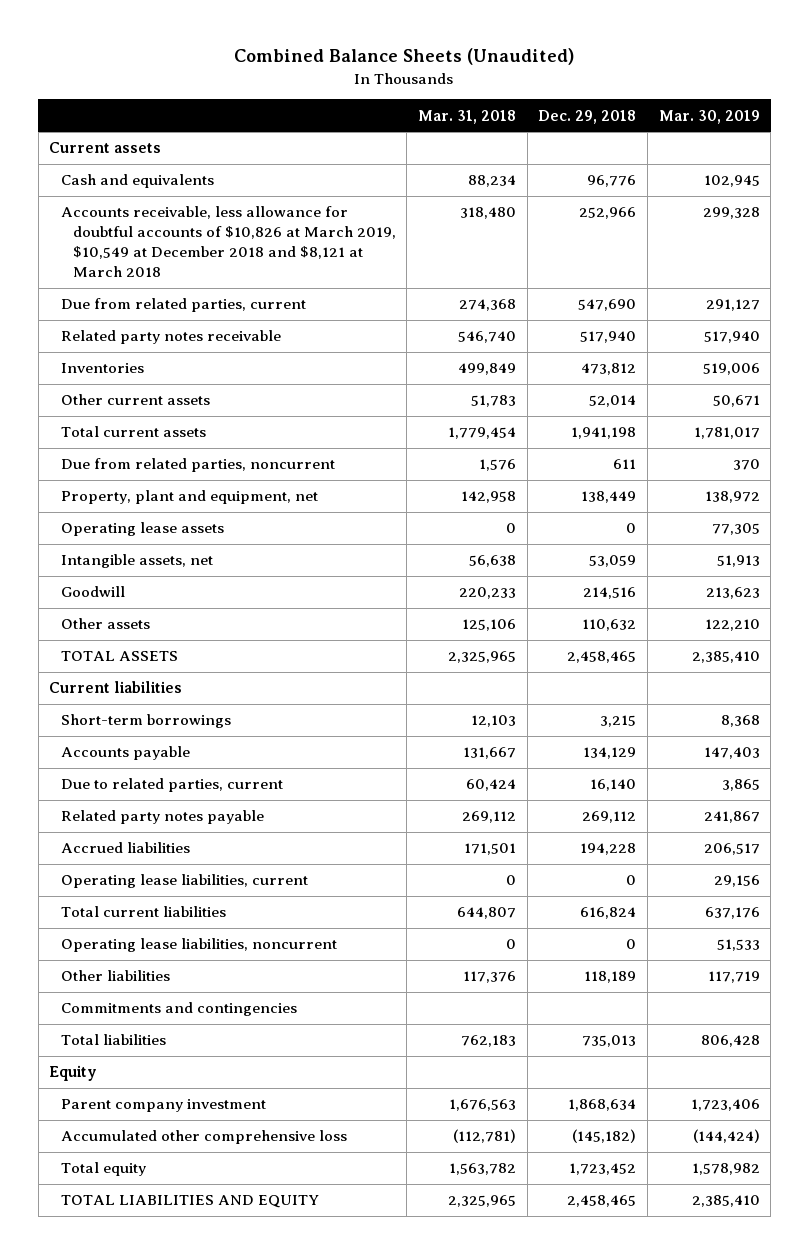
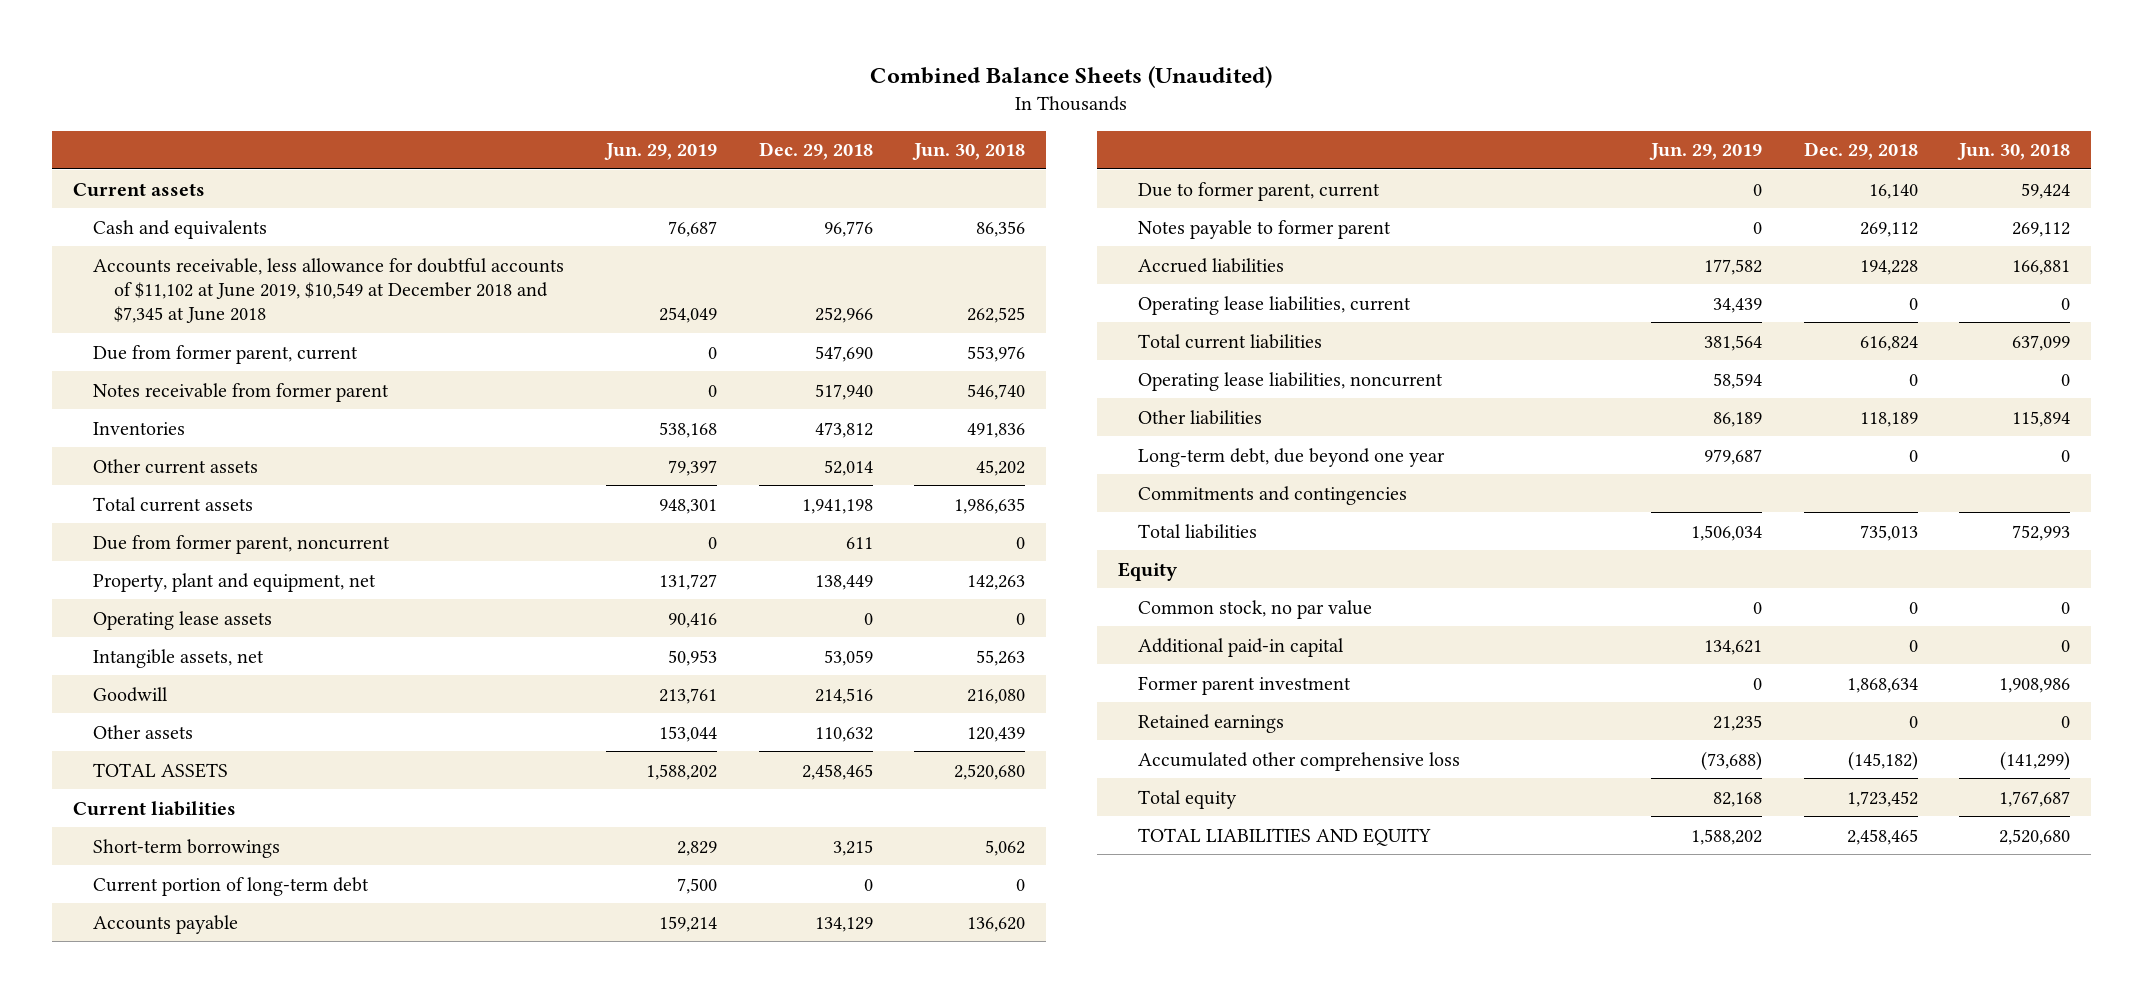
- | Mar. 31, 2018 | Dec. 29, 2018 | Mar. 30, 2019
+ | Jun. 29, 2019 | Dec. 29, 2018 | Jun. 30, 2018
- Accounts receivable, less allowance for doubtful accounts of $10,826 at March 2019, $10,549 at December 2018 and $8,121 at March 2018 | 318,480 | 252,966 | 299,328
- Due from related parties, current | 274,368 | 547,690 | 291,127
- Related party notes receivable | 546,740 | 517,940 | 517,940
+ Accounts receivable, less allowance for doubtful accounts of $11,102 at June 2019, $10,549 at December 2018 and $7,345 at June 2018 | 254,049 | 252,966 | 262,525
+ Due from former parent, current | 0 | 547,690 | 553,976
+ Notes receivable from former parent | 0 | 517,940 | 546,740
- Due from related parties, noncurrent | 1,576 | 611 | 370
+ Due from former parent, noncurrent | 0 | 611 | 0
+ Current portion of long-term debt | 7,500 | 0 | 0
- Due to related parties, current | 60,424 | 16,140 | 3,865
- Related party notes payable | 269,112 | 269,112 | 241,867
+ Due to former parent, current | 0 | 16,140 | 59,424
+ Notes payable to former parent | 0 | 269,112 | 269,112
+ Long-term debt, due beyond one year | 979,687 | 0 | 0
- Parent company investment | 1,676,563 | 1,868,634 | 1,723,406
+ Common stock, no par value | 0 | 0 | 0
+ Additional paid-in capital | 134,621 | 0 | 0
+ Former parent investment | 0 | 1,868,634 | 1,908,986
+ Retained earnings | 21,235 | 0 | 0

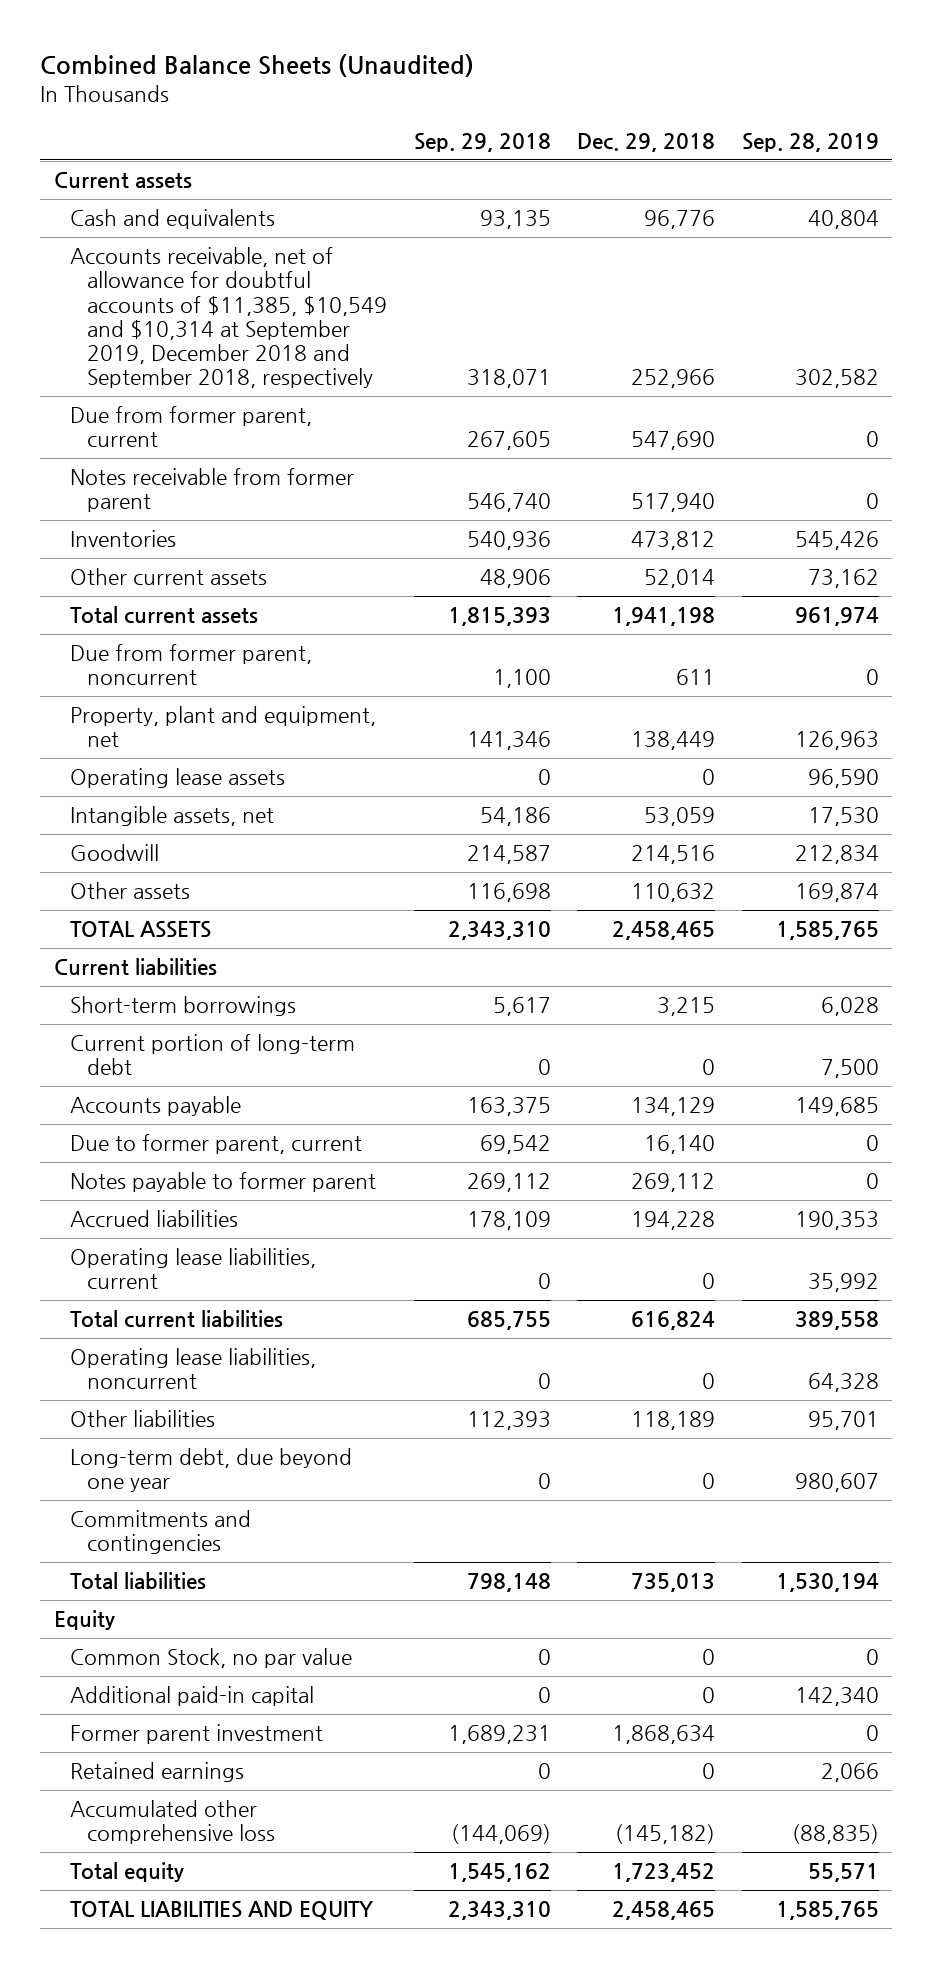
- | Jun. 29, 2019 | Dec. 29, 2018 | Jun. 30, 2018
+ | Sep. 29, 2018 | Dec. 29, 2018 | Sep. 28, 2019
- Accounts receivable, less allowance for doubtful accounts of $11,102 at June 2019, $10,549 at December 2018 and $7,345 at June 2018 | 254,049 | 252,966 | 262,525
+ Accounts receivable, net of allowance for doubtful accounts of $11,385, $10,549 and $10,314 at September 2019, December 2018 and September 2018, respectively | 318,071 | 252,966 | 302,582
- Common stock, no par value | 0 | 0 | 0
+ Common Stock, no par value | 0 | 0 | 0

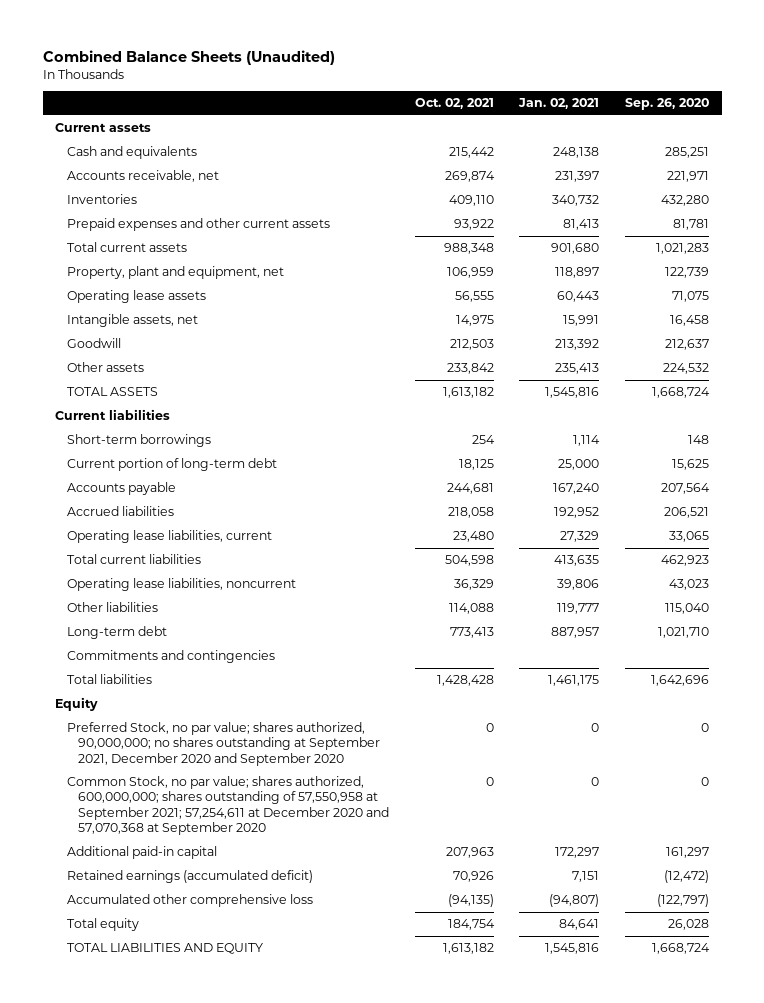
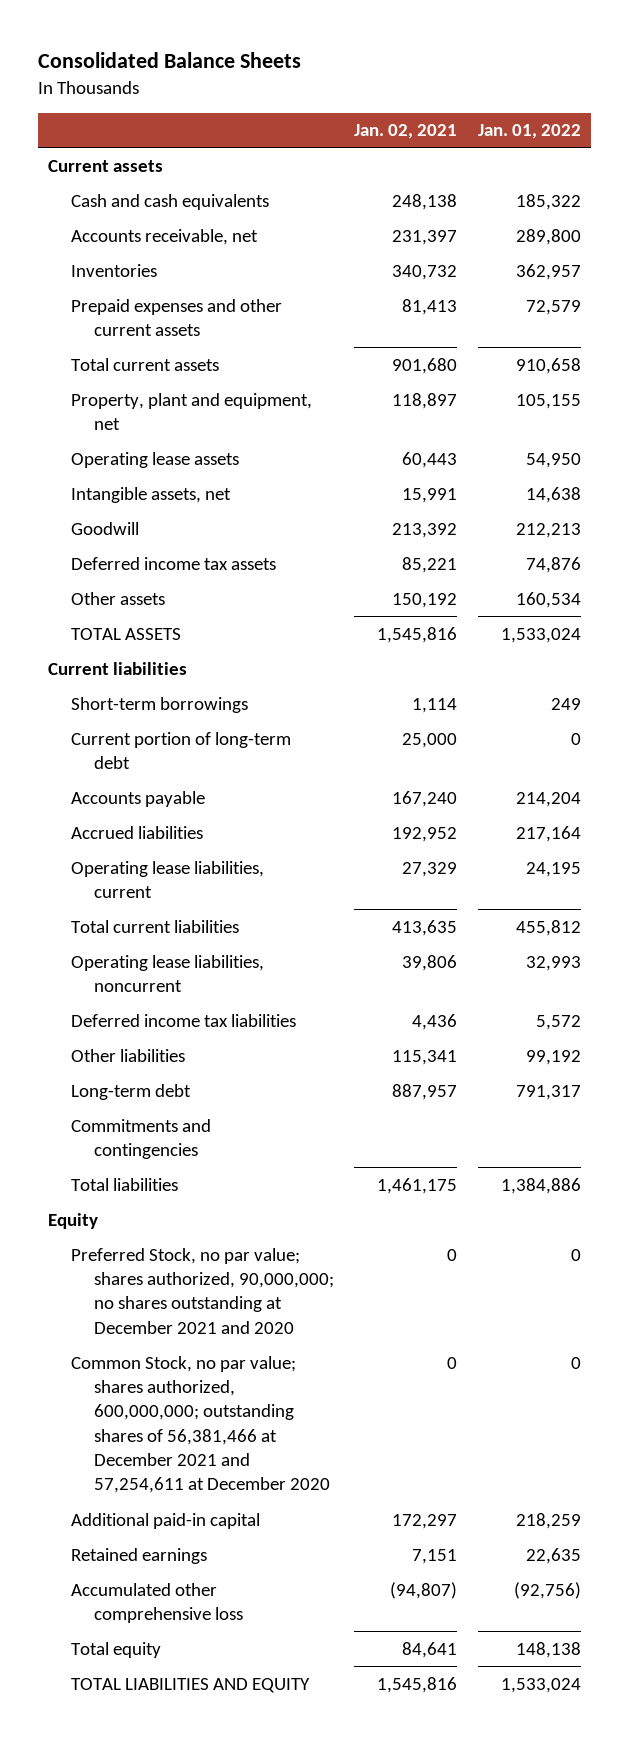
- Combined Balance Sheets (Unaudited)
+ Consolidated Balance Sheets
- | Oct. 02, 2021 | Jan. 02, 2021 | Sep. 26, 2020
+ | Jan. 02, 2021 | Jan. 01, 2022
- Cash and equivalents | 215,442 | 248,138 | 285,251
+ Cash and cash equivalents | 248,138 | 185,322
- Other assets | 233,842 | 235,413 | 224,532
+ Deferred income tax assets | 85,221 | 74,876
+ Other assets | 150,192 | 160,534
- Other liabilities | 114,088 | 119,777 | 115,040
+ Deferred income tax liabilities | 4,436 | 5,572
+ Other liabilities | 115,341 | 99,192
- Preferred Stock, no par value; shares authorized, 90,000,000; no shares outstanding at September 2021, December 2020 and September 2020 | 0 | 0 | 0
- Common Stock, no par value; shares authorized, 600,000,000; shares outstanding of 57,550,958 at September 2021; 57,254,611 at December 2020 and 57,070,368 at September 2020 | 0 | 0 | 0
+ Preferred Stock, no par value; shares authorized, 90,000,000; no shares outstanding at December 2021 and 2020 | 0 | 0
+ Common Stock, no par value; shares authorized, 600,000,000; outstanding shares of 56,381,466 at December 2021 and 57,254,611 at December 2020 | 0 | 0
- Retained earnings (accumulated deficit) | 70,926 | 7,151 | (12,472)
+ Retained earnings | 7,151 | 22,635

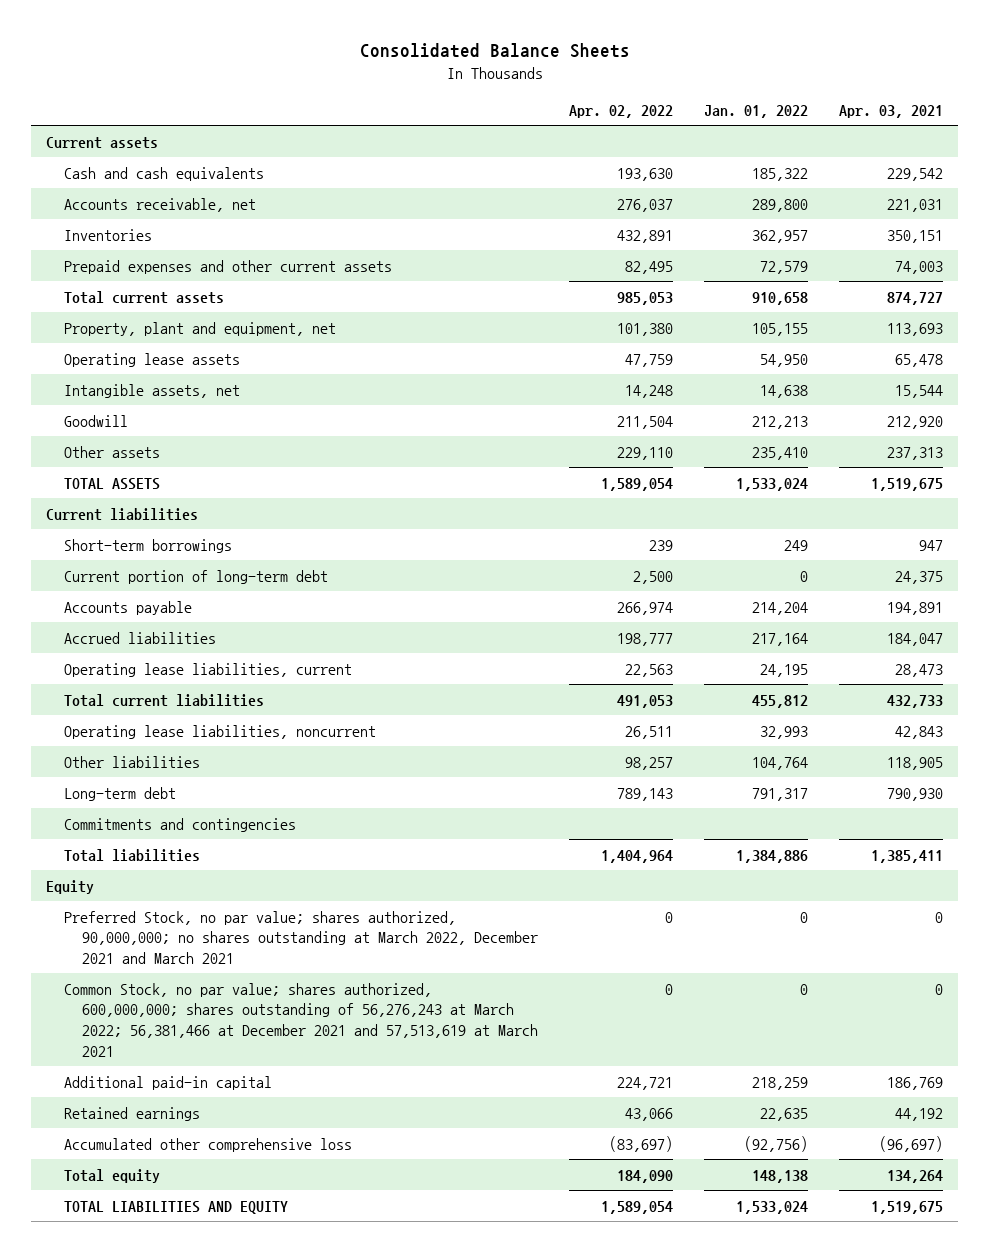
- | Jan. 02, 2021 | Jan. 01, 2022
+ | Apr. 02, 2022 | Jan. 01, 2022 | Apr. 03, 2021
- Deferred income tax assets | 85,221 | 74,876
- Other assets | 150,192 | 160,534
+ Other assets | 229,110 | 235,410 | 237,313
- Deferred income tax liabilities | 4,436 | 5,572
- Other liabilities | 115,341 | 99,192
+ Other liabilities | 98,257 | 104,764 | 118,905
- Preferred Stock, no par value; shares authorized, 90,000,000; no shares outstanding at December 2021 and 2020 | 0 | 0
- Common Stock, no par value; shares authorized, 600,000,000; outstanding shares of 56,381,466 at December 2021 and 57,254,611 at December 2020 | 0 | 0
+ Preferred Stock, no par value; shares authorized, 90,000,000; no shares outstanding at March 2022, December 2021 and March 2021 | 0 | 0 | 0
+ Common Stock, no par value; shares authorized, 600,000,000; shares outstanding of 56,276,243 at March 2022; 56,381,466 at December 2021 and 57,513,619 at March 2021 | 0 | 0 | 0

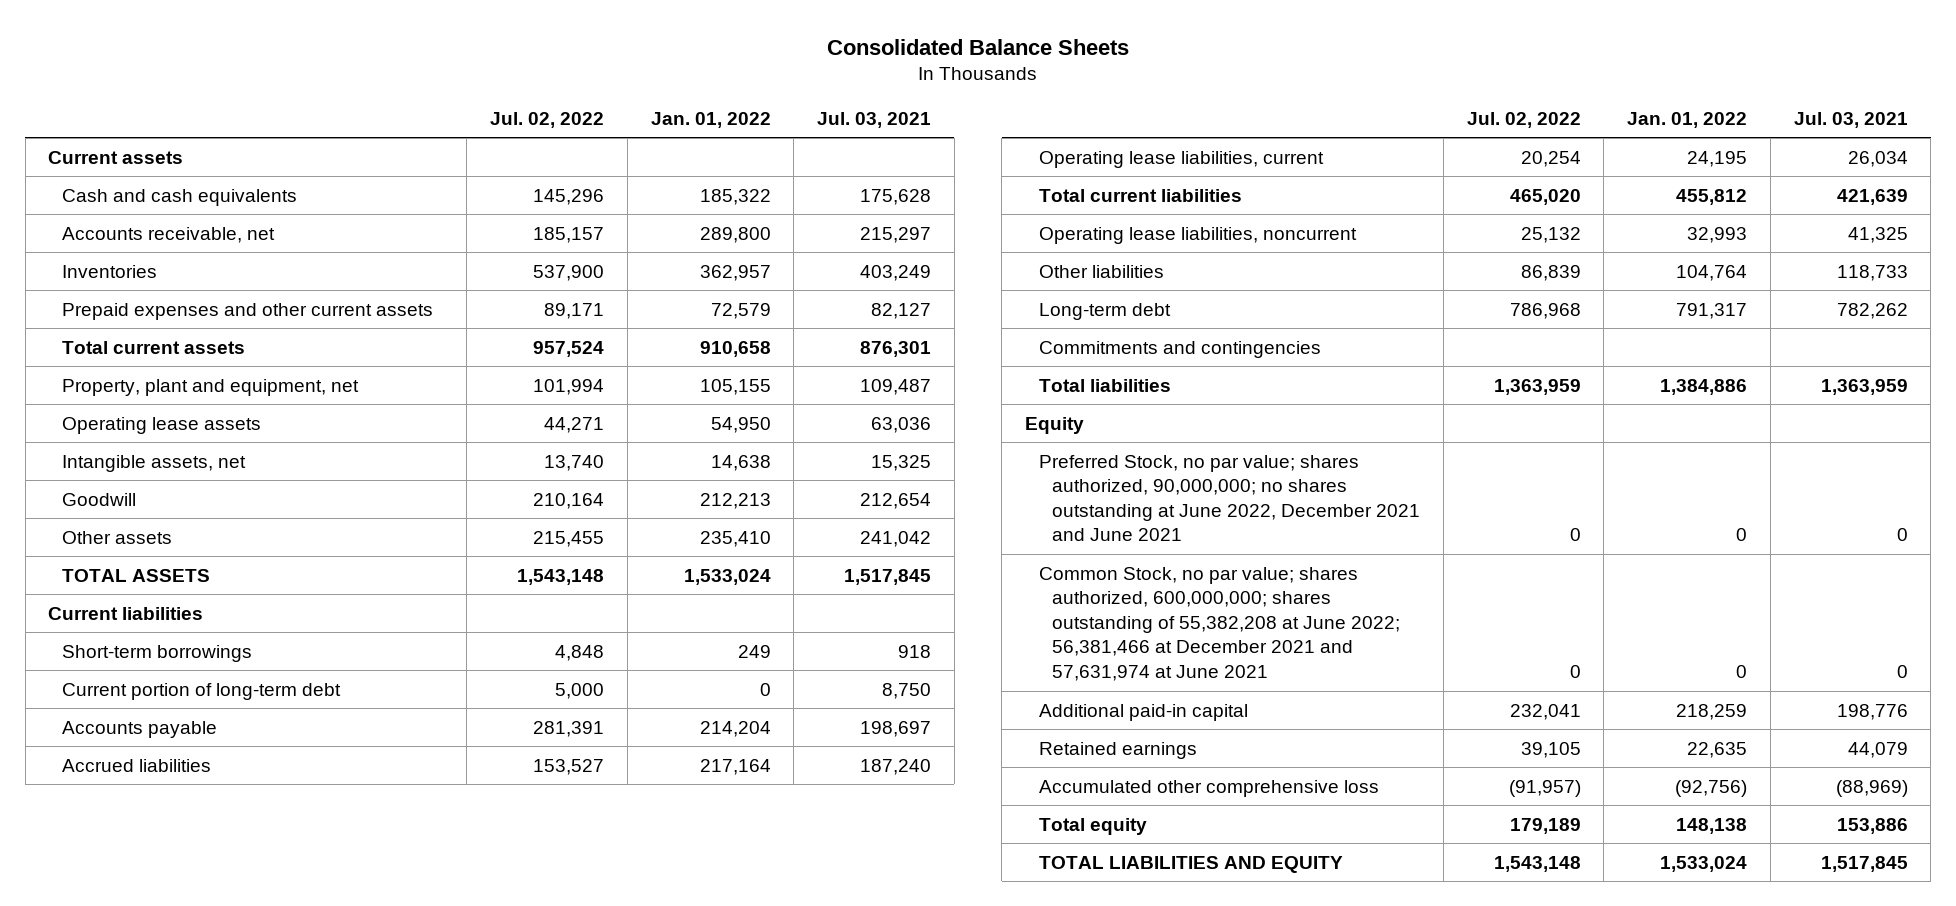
- | Apr. 02, 2022 | Jan. 01, 2022 | Apr. 03, 2021
+ | Jul. 02, 2022 | Jan. 01, 2022 | Jul. 03, 2021
- Preferred Stock, no par value; shares authorized, 90,000,000; no shares outstanding at March 2022, December 2021 and March 2021 | 0 | 0 | 0
- Common Stock, no par value; shares authorized, 600,000,000; shares outstanding of 56,276,243 at March 2022; 56,381,466 at December 2021 and 57,513,619 at March 2021 | 0 | 0 | 0
+ Preferred Stock, no par value; shares authorized, 90,000,000; no shares outstanding at June 2022, December 2021 and June 2021 | 0 | 0 | 0
+ Common Stock, no par value; shares authorized, 600,000,000; shares outstanding of 55,382,208 at June 2022; 56,381,466 at December 2021 and 57,631,974 at June 2021 | 0 | 0 | 0

